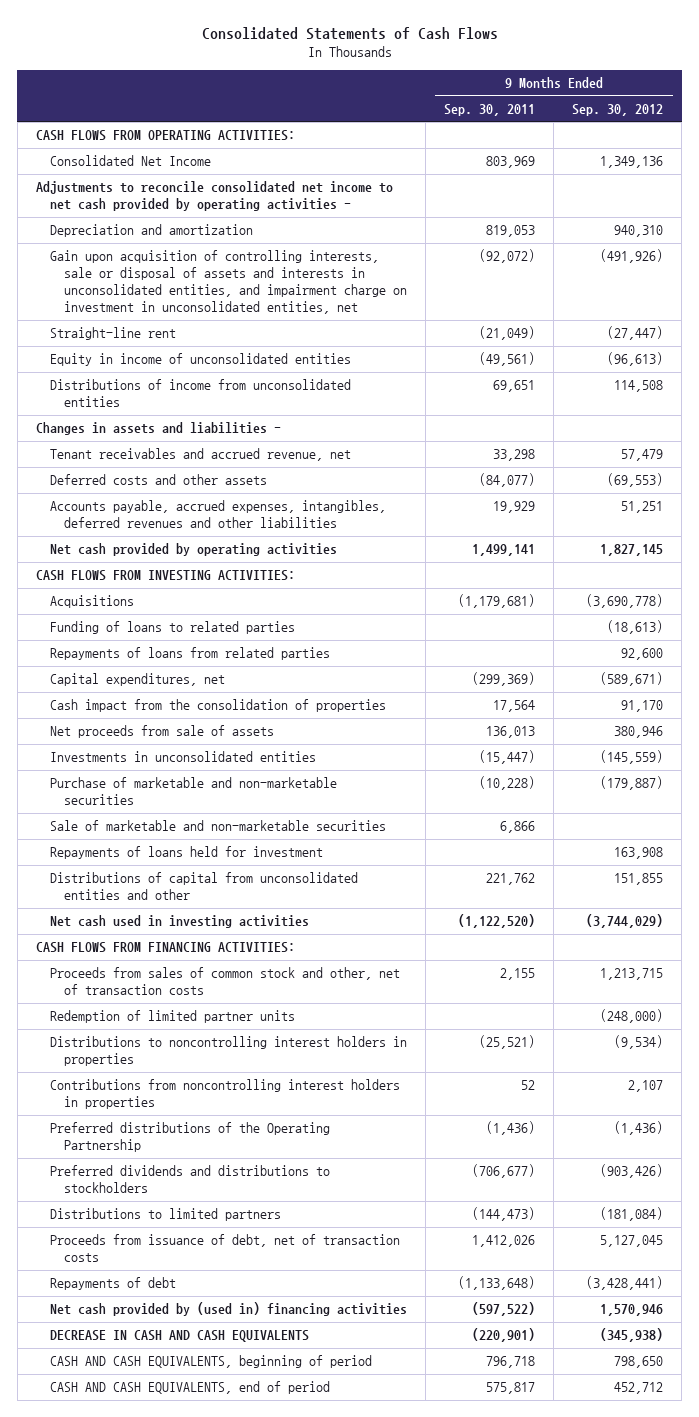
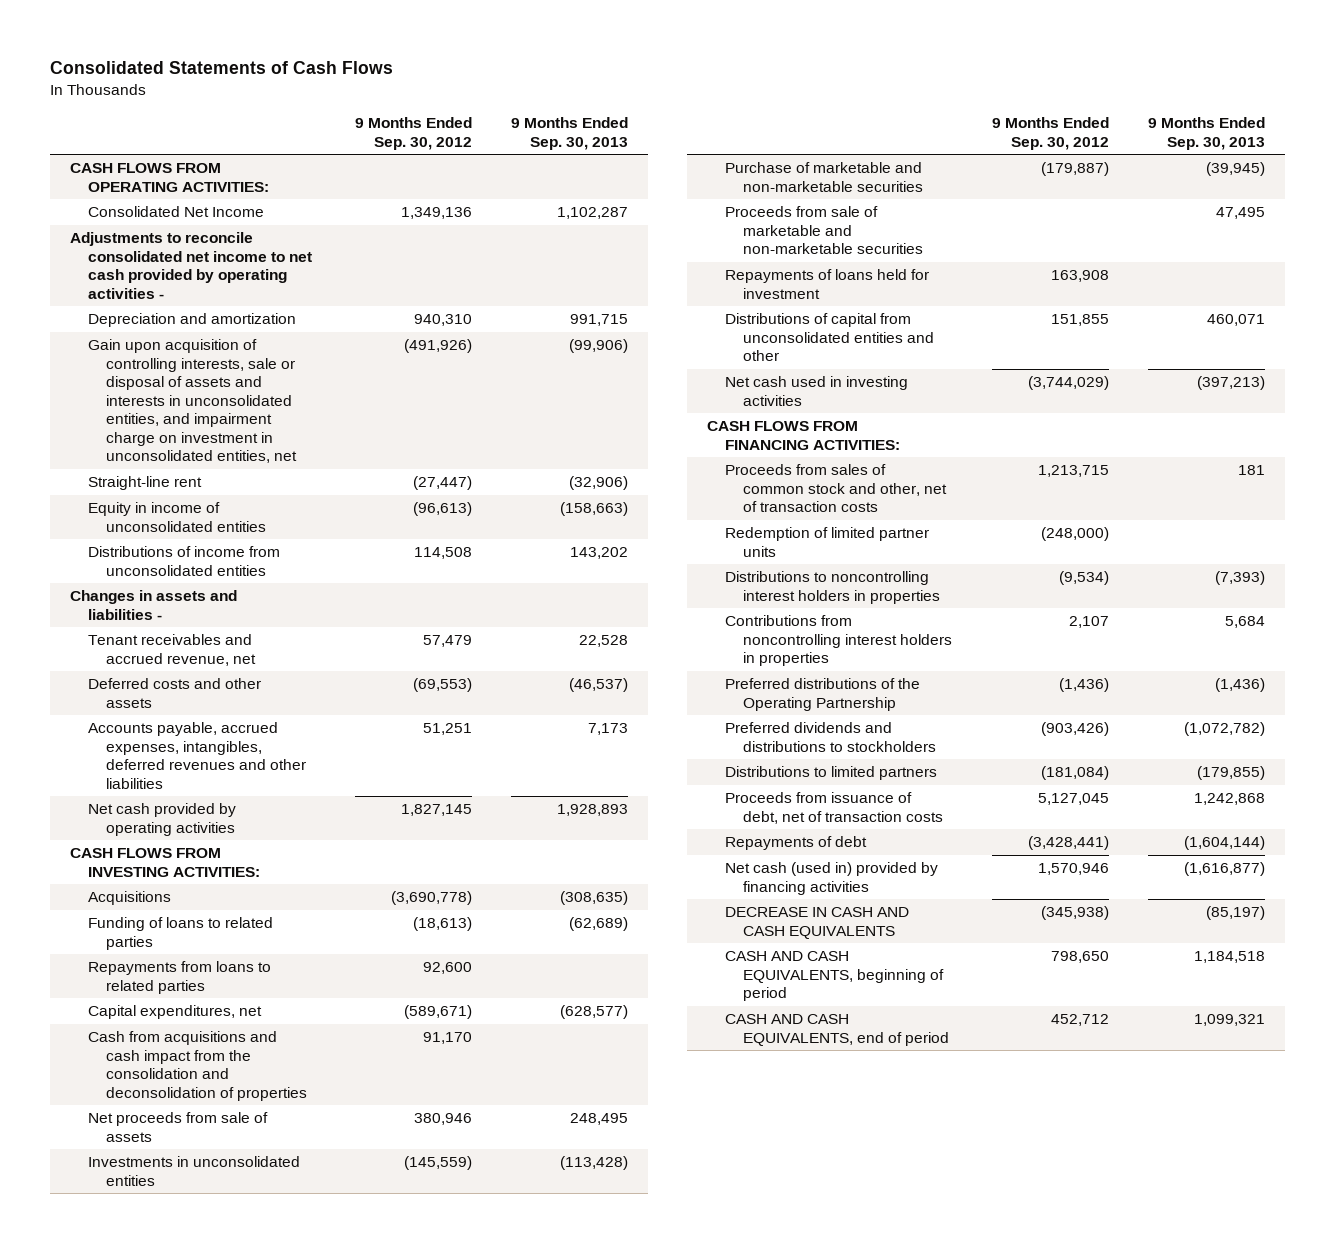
- | 9 Months Ended Sep. 30, 2011 | 9 Months Ended Sep. 30, 2012
+ | 9 Months Ended Sep. 30, 2012 | 9 Months Ended Sep. 30, 2013
- Repayments of loans from related parties | | 92,600
+ Repayments from loans to related parties | 92,600 |
- Cash impact from the consolidation of properties | 17,564 | 91,170
+ Cash from acquisitions and cash impact from the consolidation and deconsolidation of properties | 91,170 |
- Sale of marketable and non-marketable securities | 6,866 |
+ Proceeds from sale of marketable and non-marketable securities | | 47,495
- Net cash provided by (used in) financing activities | (597,522) | 1,570,946
+ Net cash (used in) provided by financing activities | 1,570,946 | (1,616,877)

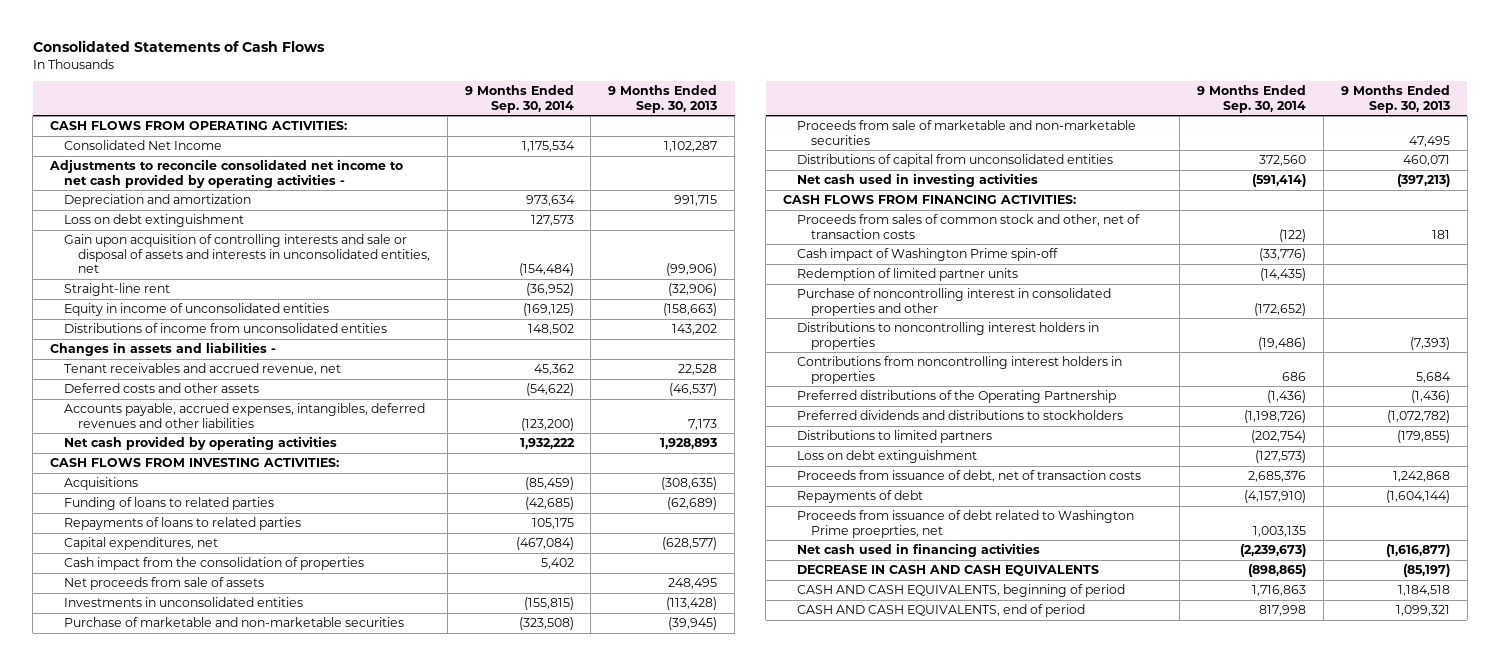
- | 9 Months Ended Sep. 30, 2012 | 9 Months Ended Sep. 30, 2013
+ | 9 Months Ended Sep. 30, 2014 | 9 Months Ended Sep. 30, 2013
- Gain upon acquisition of controlling interests, sale or disposal of assets and interests in unconsolidated entities, and impairment charge on investment in unconsolidated entities, net | (491,926) | (99,906)
+ Loss on debt extinguishment | 127,573 |
+ Gain upon acquisition of controlling interests and sale or disposal of assets and interests in unconsolidated entities, net | (154,484) | (99,906)
- Repayments from loans to related parties | 92,600 |
+ Repayments of loans to related parties | 105,175 |
- Cash from acquisitions and cash impact from the consolidation and deconsolidation of properties | 91,170 |
+ Cash impact from the consolidation of properties | 5,402 |
- Repayments of loans held for investment | 163,908 |
- Distributions of capital from unconsolidated entities and other | 151,855 | 460,071
+ Distributions of capital from unconsolidated entities | 372,560 | 460,071
+ Cash impact of Washington Prime spin-off | (33,776) |
+ Purchase of noncontrolling interest in consolidated properties and other | (172,652) |
+ Loss on debt extinguishment | (127,573) |
- Net cash (used in) provided by financing activities | 1,570,946 | (1,616,877)
+ Proceeds from issuance of debt related to Washington Prime proeprties, net | 1,003,135 |
+ Net cash used in financing activities | (2,239,673) | (1,616,877)

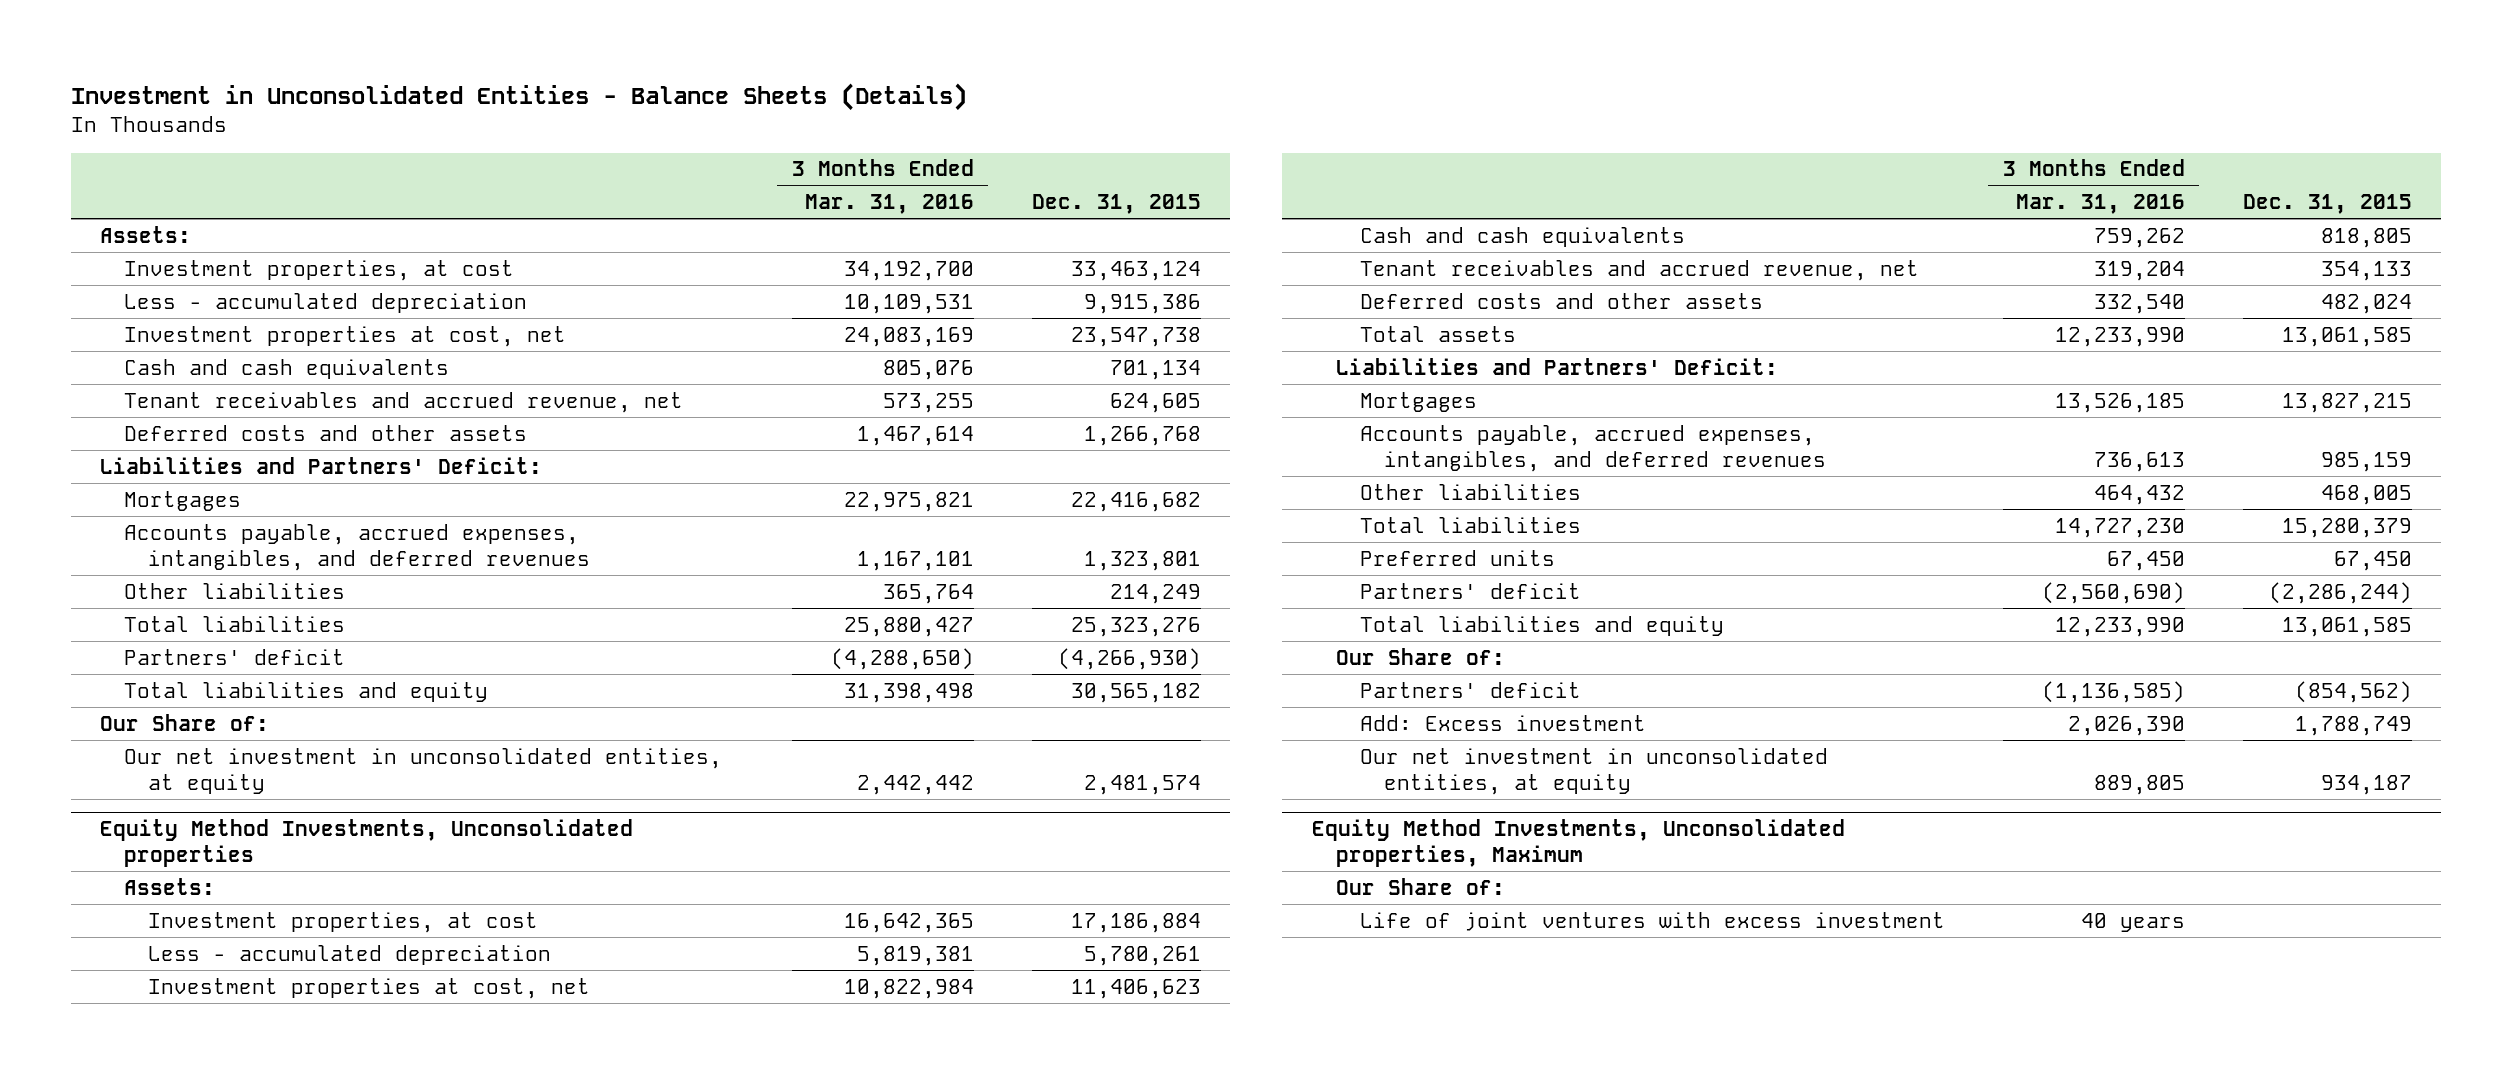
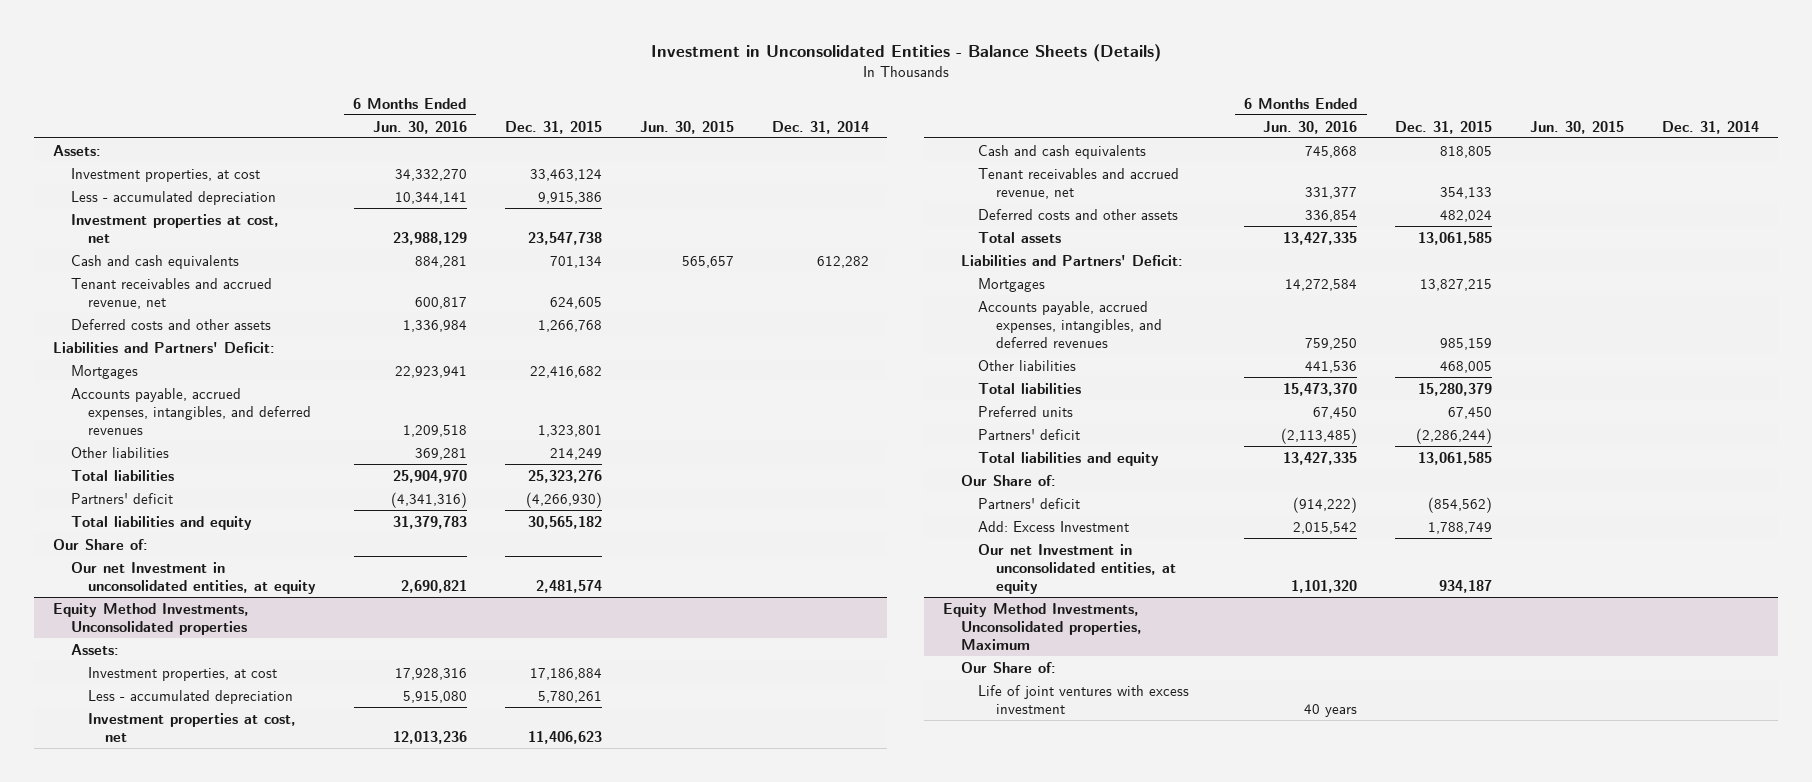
- | 3 Months Ended Mar. 31, 2016 | Dec. 31, 2015
+ | 6 Months Ended Jun. 30, 2016 | Dec. 31, 2015 | Jun. 30, 2015 | Dec. 31, 2014
- Our net investment in unconsolidated entities, at equity | 2,442,442 | 2,481,574
+ Our net Investment in unconsolidated entities, at equity | 2,690,821 | 2,481,574 | |
@ Equity Method Investments, Unconsolidated properties
- Add: Excess investment | 2,026,390 | 1,788,749
- Our net investment in unconsolidated entities, at equity | 889,805 | 934,187
+ Add: Excess Investment | 2,015,542 | 1,788,749 | |
+ Our net Investment in unconsolidated entities, at equity | 1,101,320 | 934,187 | |

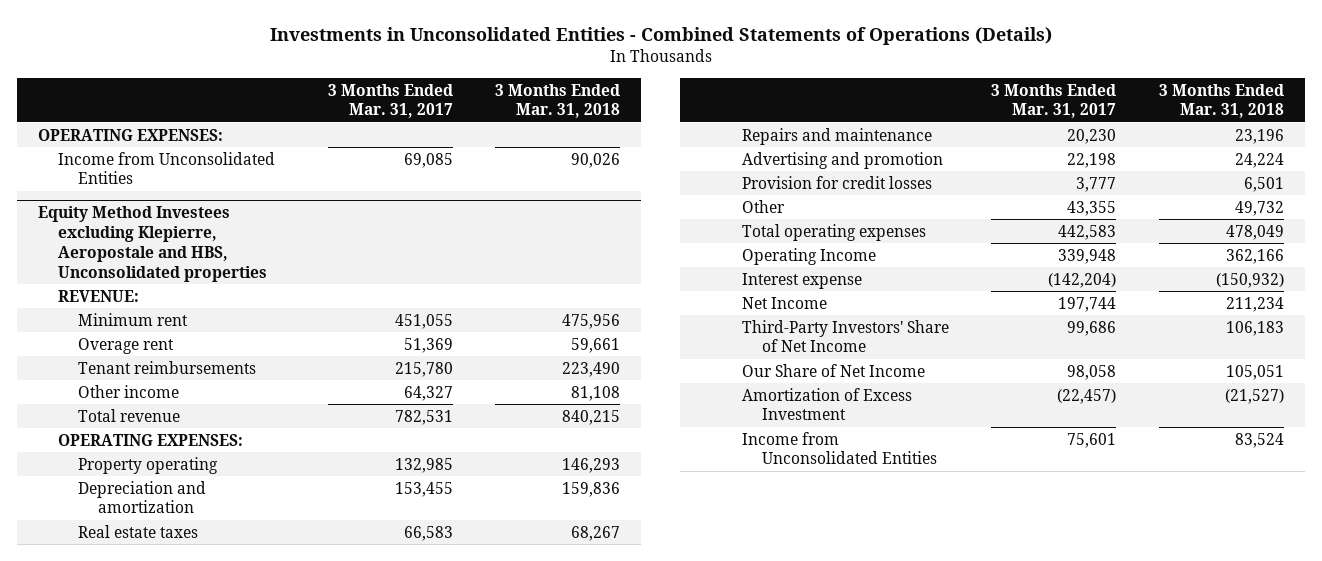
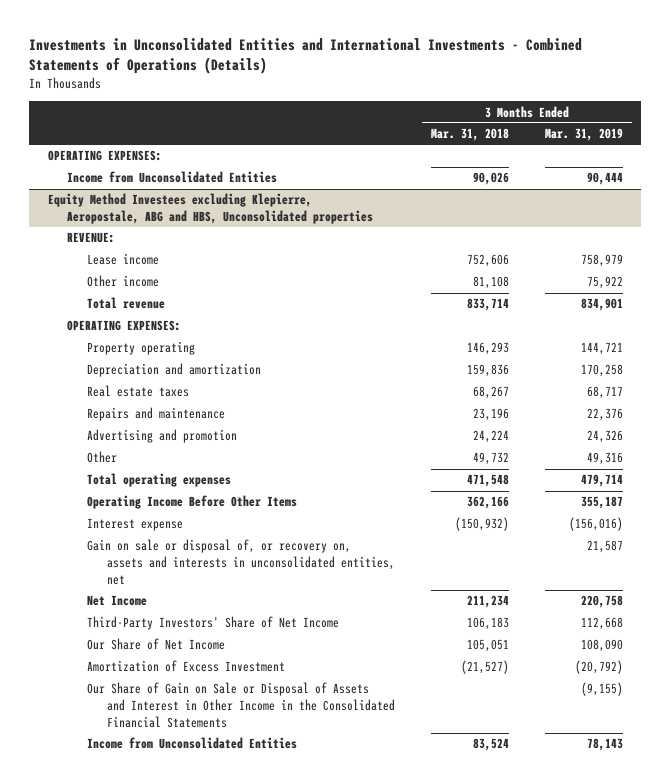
- Investments in Unconsolidated Entities - Combined Statements of Operations (Details)
+ Investments in Unconsolidated Entities and International Investments - Combined Statements of Operations (Details)
- | 3 Months Ended Mar. 31, 2017 | 3 Months Ended Mar. 31, 2018
+ | 3 Months Ended Mar. 31, 2018 | 3 Months Ended Mar. 31, 2019
- Equity Method Investees excluding Klepierre, Aeropostale and HBS, Unconsolidated properties
+ Equity Method Investees excluding Klepierre, Aeropostale, ABG and HBS, Unconsolidated properties
- Minimum rent | 451,055 | 475,956
- Overage rent | 51,369 | 59,661
- Tenant reimbursements | 215,780 | 223,490
+ Lease income | 752,606 | 758,979
- Total revenue | 782,531 | 840,215
+ Total revenue | 833,714 | 834,901
- Provision for credit losses | 3,777 | 6,501
- Total operating expenses | 442,583 | 478,049
- Operating Income | 339,948 | 362,166
+ Total operating expenses | 471,548 | 479,714
+ Operating Income Before Other Items | 362,166 | 355,187
+ Gain on sale or disposal of, or recovery on, assets and interests in unconsolidated entities, net | | 21,587
+ Our Share of Gain on Sale or Disposal of Assets and Interest in Other Income in the Consolidated Financial Statements | | (9,155)

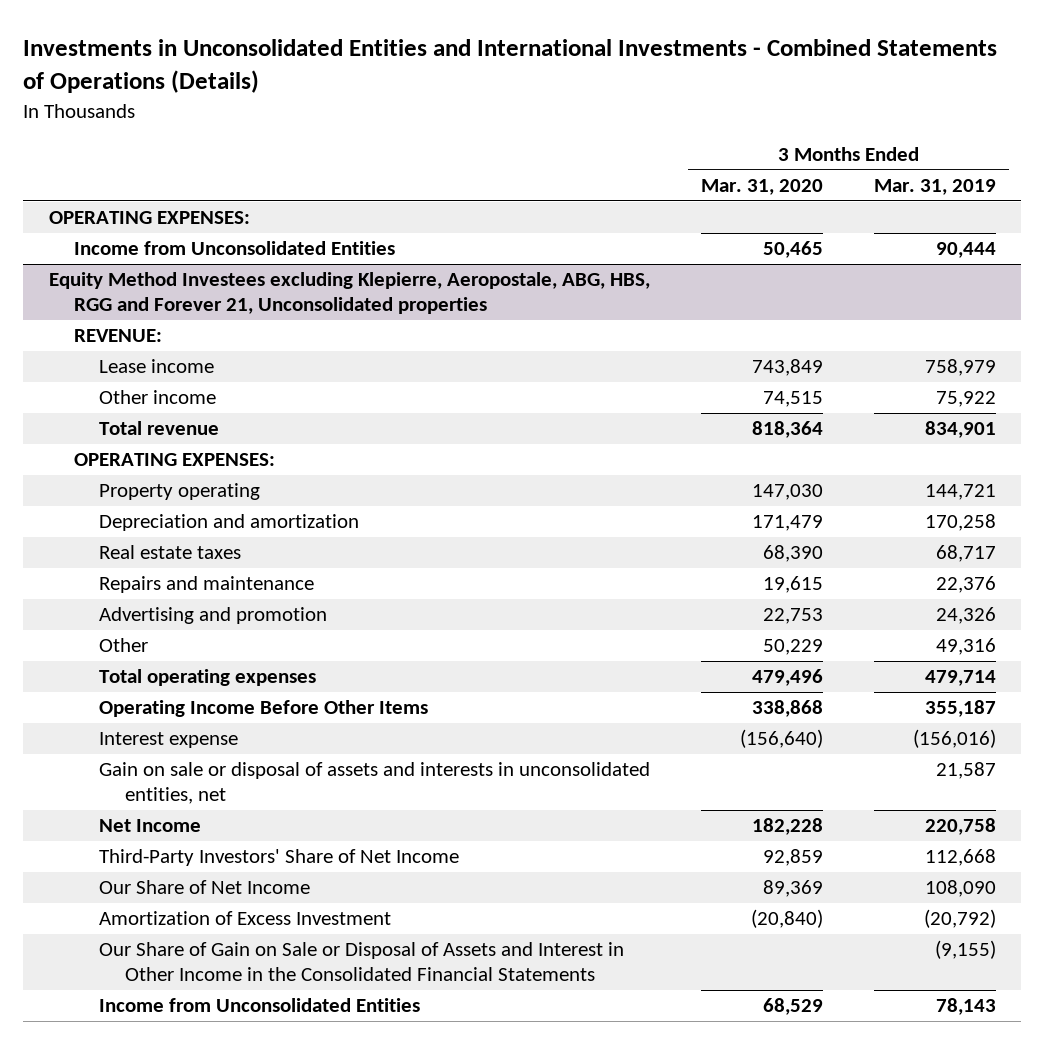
- | 3 Months Ended Mar. 31, 2018 | 3 Months Ended Mar. 31, 2019
+ | 3 Months Ended Mar. 31, 2020 | 3 Months Ended Mar. 31, 2019
- Equity Method Investees excluding Klepierre, Aeropostale, ABG and HBS, Unconsolidated properties
+ Equity Method Investees excluding Klepierre, Aeropostale, ABG, HBS, RGG and Forever 21, Unconsolidated properties
- Gain on sale or disposal of, or recovery on, assets and interests in unconsolidated entities, net | | 21,587
+ Gain on sale or disposal of assets and interests in unconsolidated entities, net | | 21,587

